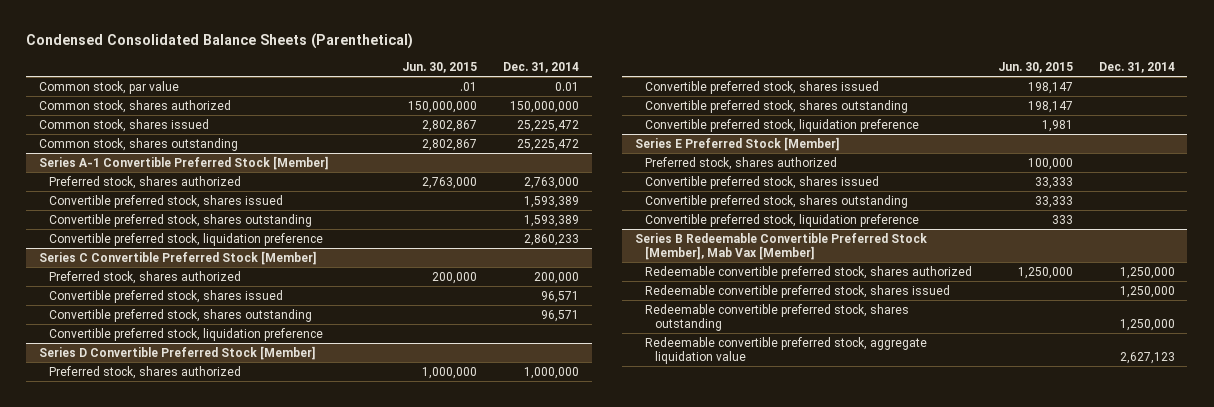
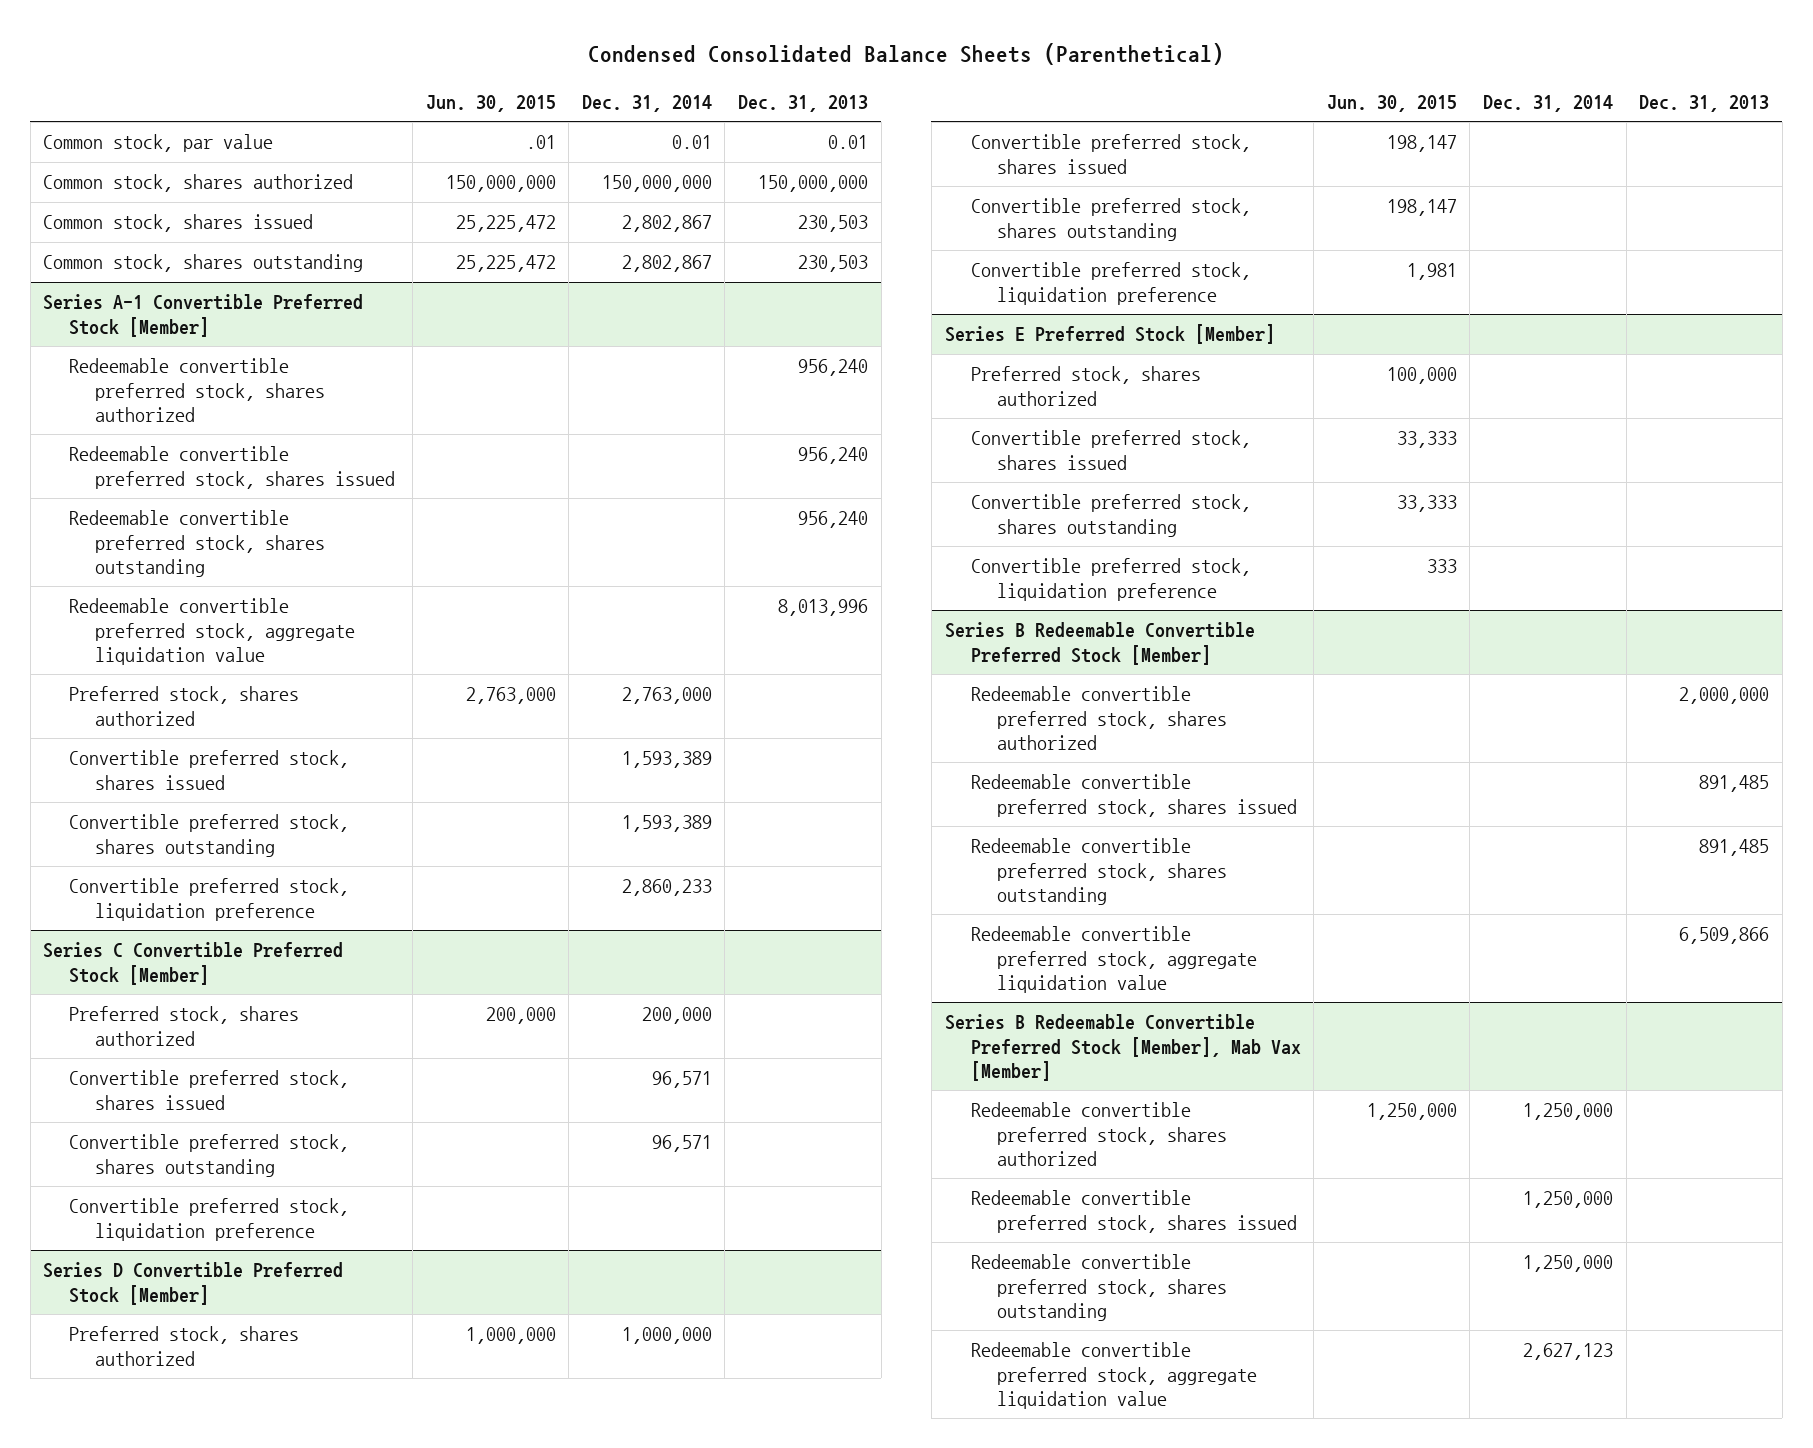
- | Jun. 30, 2015 | Dec. 31, 2014
+ | Jun. 30, 2015 | Dec. 31, 2014 | Dec. 31, 2013
- Common stock, shares issued | 2,802,867 | 25,225,472
- Common stock, shares outstanding | 2,802,867 | 25,225,472
+ Common stock, shares issued | 25,225,472 | 2,802,867 | 230,503
+ Common stock, shares outstanding | 25,225,472 | 2,802,867 | 230,503
@ Series A-1 Convertible Preferred Stock [Member]
+ Redeemable convertible preferred stock, shares authorized | | | 956,240
+ Redeemable convertible preferred stock, shares issued | | | 956,240
+ Redeemable convertible preferred stock, shares outstanding | | | 956,240
+ Redeemable convertible preferred stock, aggregate liquidation value | | | 8,013,996
+ Series B Redeemable Convertible Preferred Stock [Member]
+ Redeemable convertible preferred stock, shares authorized | | | 2,000,000
+ Redeemable convertible preferred stock, shares issued | | | 891,485
+ Redeemable convertible preferred stock, shares outstanding | | | 891,485
+ Redeemable convertible preferred stock, aggregate liquidation value | | | 6,509,866

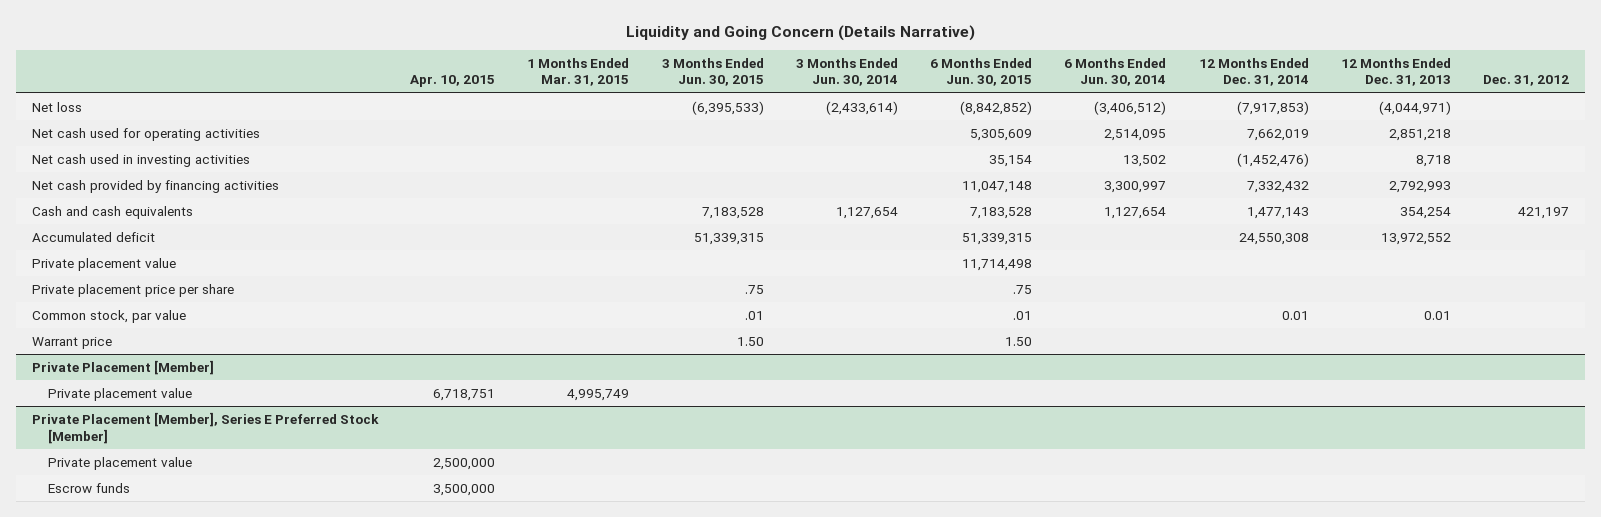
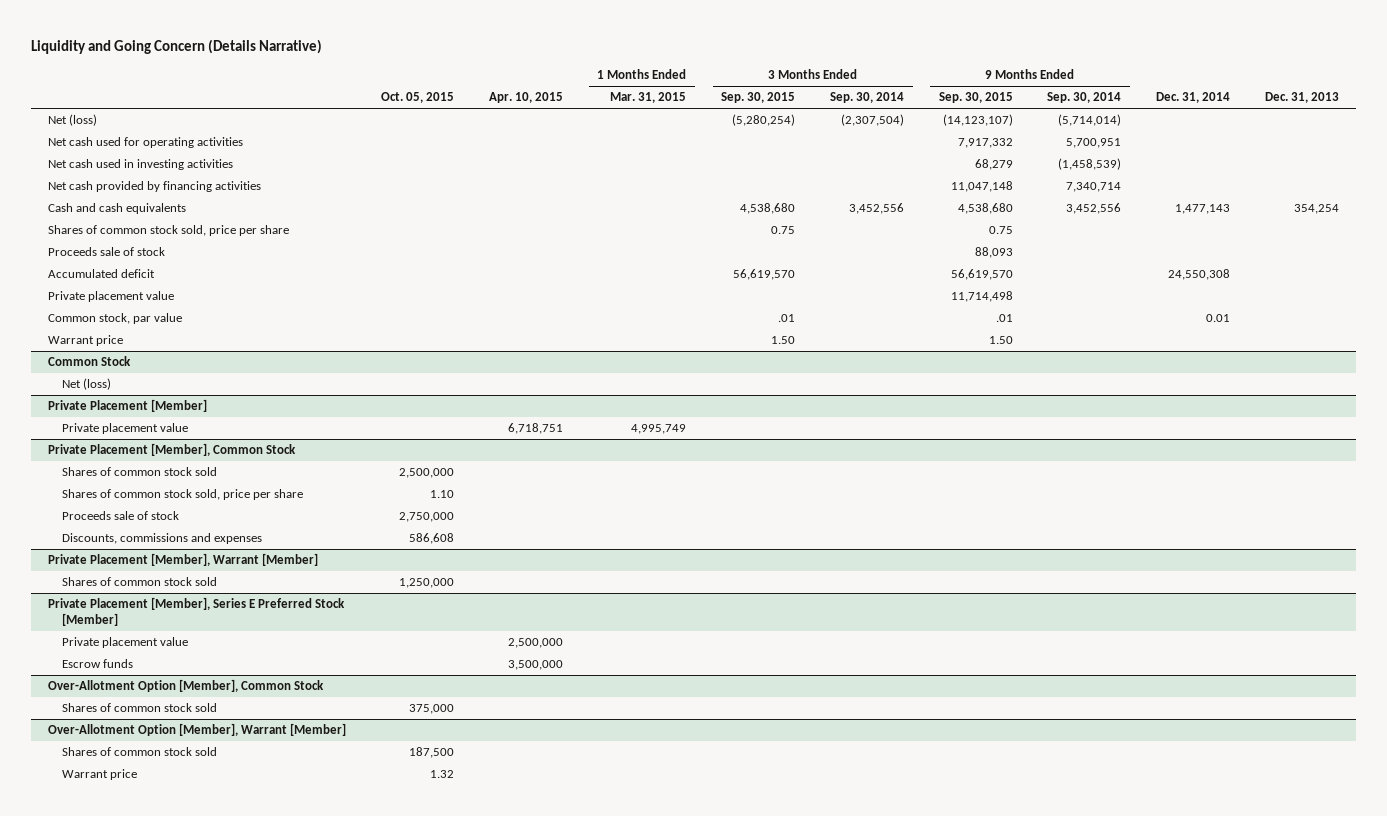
- | Apr. 10, 2015 | 1 Months Ended Mar. 31, 2015 | 3 Months Ended Jun. 30, 2015 | 3 Months Ended Jun. 30, 2014 | 6 Months Ended Jun. 30, 2015 | 6 Months Ended Jun. 30, 2014 | 12 Months Ended Dec. 31, 2014 | 12 Months Ended Dec. 31, 2013 | Dec. 31, 2012
+ | Oct. 05, 2015 | Apr. 10, 2015 | 1 Months Ended Mar. 31, 2015 | 3 Months Ended Sep. 30, 2015 | 3 Months Ended Sep. 30, 2014 | 9 Months Ended Sep. 30, 2015 | 9 Months Ended Sep. 30, 2014 | Dec. 31, 2014 | Dec. 31, 2013
- Net loss | | | (6,395,533) | (2,433,614) | (8,842,852) | (3,406,512) | (7,917,853) | (4,044,971) |
+ Net (loss) | | | | (5,280,254) | (2,307,504) | (14,123,107) | (5,714,014) | |
+ Shares of common stock sold, price per share | | | | 0.75 | | 0.75 | | |
+ Proceeds sale of stock | | | | | | 88,093 | | |
- Private placement price per share | | | .75 | | .75 | | | |
+ Common Stock
+ Net (loss)
+ Private Placement [Member], Common Stock
+ Shares of common stock sold | 2,500,000 | | | | | | | |
+ Shares of common stock sold, price per share | 1.10 | | | | | | | |
+ Proceeds sale of stock | 2,750,000 | | | | | | | |
+ Discounts, commissions and expenses | 586,608 | | | | | | | |
+ Private Placement [Member], Warrant [Member]
+ Shares of common stock sold | 1,250,000 | | | | | | | |
+ Over-Allotment Option [Member], Common Stock
+ Shares of common stock sold | 375,000 | | | | | | | |
+ Over-Allotment Option [Member], Warrant [Member]
+ Shares of common stock sold | 187,500 | | | | | | | |
+ Warrant price | 1.32 | | | | | | | |

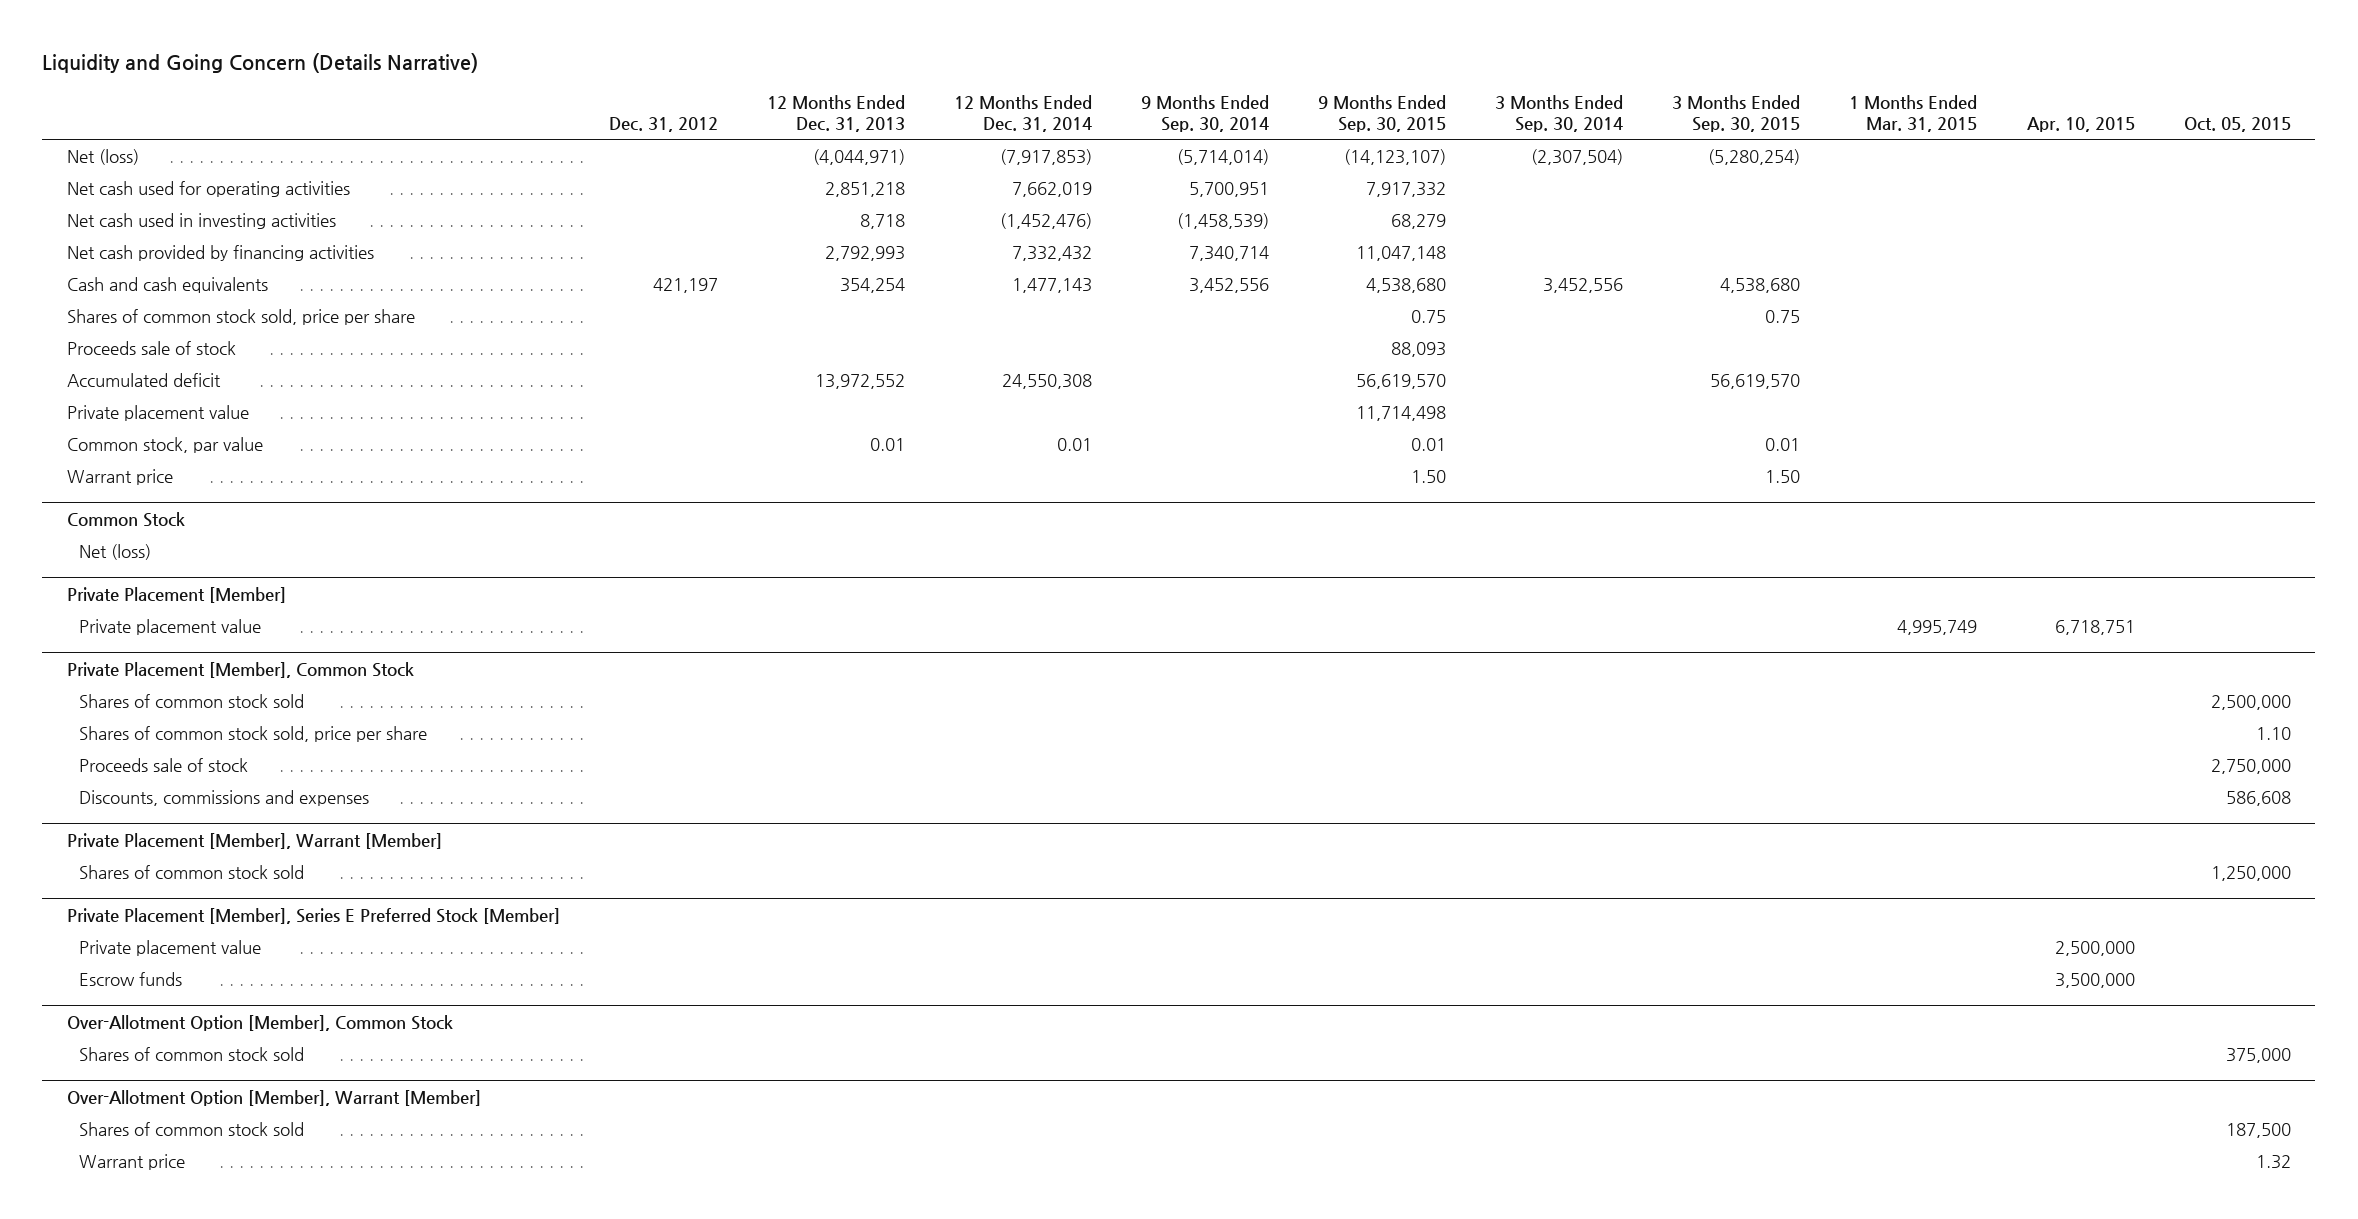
- | Oct. 05, 2015 | Apr. 10, 2015 | 1 Months Ended Mar. 31, 2015 | 3 Months Ended Sep. 30, 2015 | 3 Months Ended Sep. 30, 2014 | 9 Months Ended Sep. 30, 2015 | 9 Months Ended Sep. 30, 2014 | Dec. 31, 2014 | Dec. 31, 2013
+ | Dec. 31, 2012 | 12 Months Ended Dec. 31, 2013 | 12 Months Ended Dec. 31, 2014 | 9 Months Ended Sep. 30, 2014 | 9 Months Ended Sep. 30, 2015 | 3 Months Ended Sep. 30, 2014 | 3 Months Ended Sep. 30, 2015 | 1 Months Ended Mar. 31, 2015 | Apr. 10, 2015 | Oct. 05, 2015
- Common stock, par value | | | | .01 | | .01 | | 0.01 |
+ Common stock, par value | | 0.01 | 0.01 | | 0.01 | | 0.01 | | |

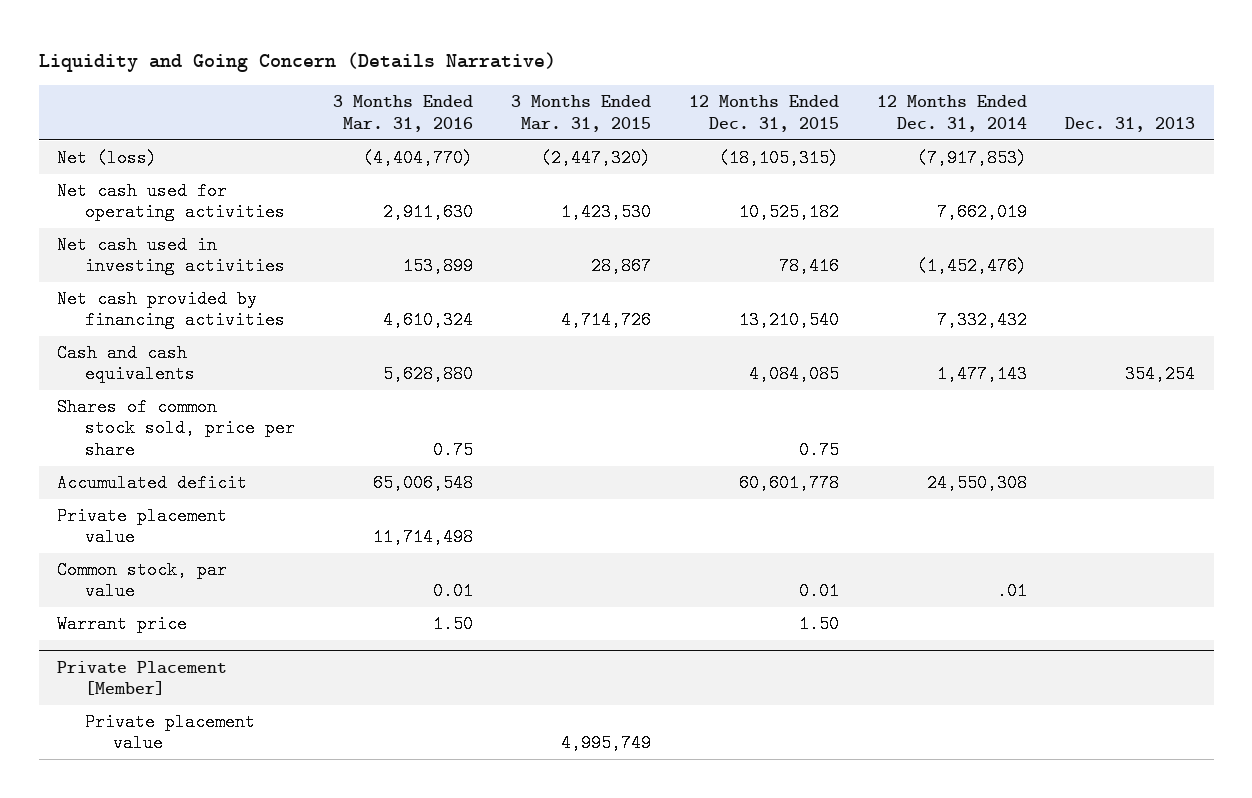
- | Dec. 31, 2012 | 12 Months Ended Dec. 31, 2013 | 12 Months Ended Dec. 31, 2014 | 9 Months Ended Sep. 30, 2014 | 9 Months Ended Sep. 30, 2015 | 3 Months Ended Sep. 30, 2014 | 3 Months Ended Sep. 30, 2015 | 1 Months Ended Mar. 31, 2015 | Apr. 10, 2015 | Oct. 05, 2015
+ | 3 Months Ended Mar. 31, 2016 | 3 Months Ended Mar. 31, 2015 | 12 Months Ended Dec. 31, 2015 | 12 Months Ended Dec. 31, 2014 | Dec. 31, 2013
- Proceeds sale of stock | | | | | 88,093 | | | | |
- Common stock, par value | | 0.01 | 0.01 | | 0.01 | | 0.01 | | |
+ Common stock, par value | 0.01 | | 0.01 | .01 |
- Common Stock
- Net (loss)
- Private Placement [Member], Common Stock
- Shares of common stock sold | | | | | | | | | | 2,500,000
- Shares of common stock sold, price per share | | | | | | | | | | 1.10
- Proceeds sale of stock | | | | | | | | | | 2,750,000
- Discounts, commissions and expenses | | | | | | | | | | 586,608
- Private Placement [Member], Warrant [Member]
- Shares of common stock sold | | | | | | | | | | 1,250,000
- Private Placement [Member], Series E Preferred Stock [Member]
- Private placement value | | | | | | | | | 2,500,000 |
- Escrow funds | | | | | | | | | 3,500,000 |
- Over-Allotment Option [Member], Common Stock
- Shares of common stock sold | | | | | | | | | | 375,000
- Over-Allotment Option [Member], Warrant [Member]
- Shares of common stock sold | | | | | | | | | | 187,500
- Warrant price | | | | | | | | | | 1.32

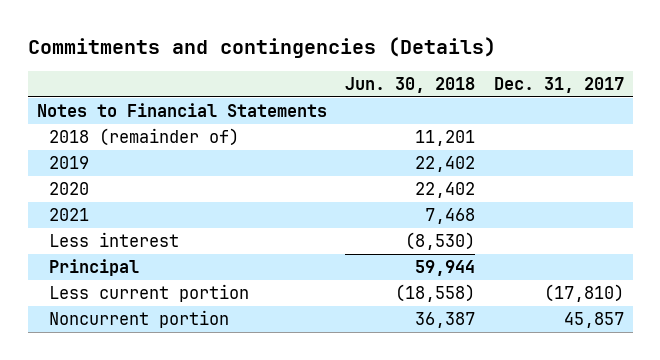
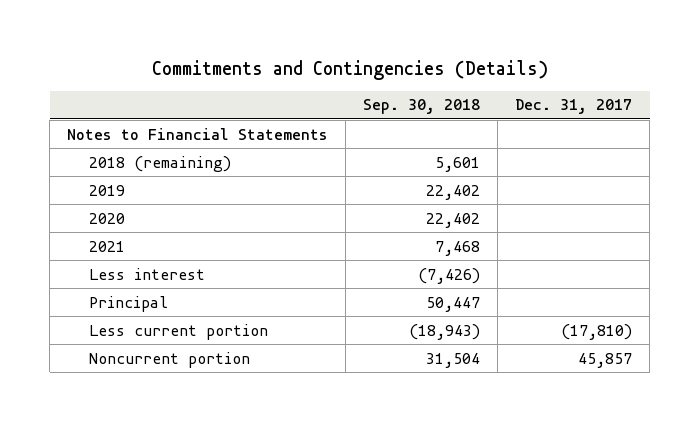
- Commitments and contingencies (Details)
+ Commitments and Contingencies (Details)
- | Jun. 30, 2018 | Dec. 31, 2017
+ | Sep. 30, 2018 | Dec. 31, 2017
- 2018 (remainder of) | 11,201 |
+ 2018 (remaining) | 5,601 |

